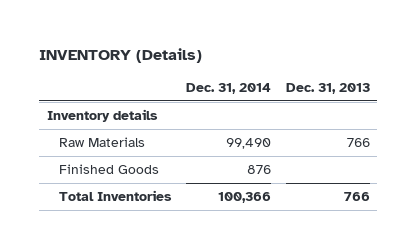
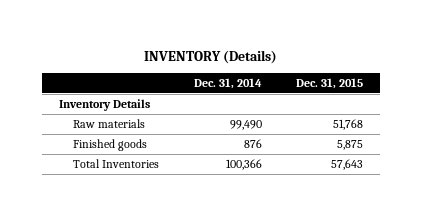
- | Dec. 31, 2014 | Dec. 31, 2013
+ | Dec. 31, 2014 | Dec. 31, 2015
- Inventory details
- Raw Materials | 99,490 | 766
- Finished Goods | 876 |
+ Inventory Details
+ Raw materials | 99,490 | 51,768
+ Finished goods | 876 | 5,875

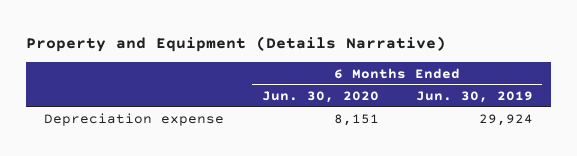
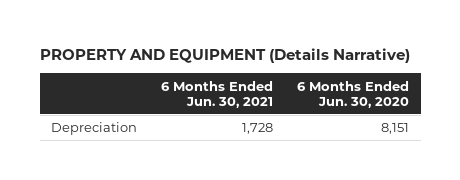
- Property and Equipment (Details Narrative)
+ PROPERTY AND EQUIPMENT (Details Narrative)
- | 6 Months Ended Jun. 30, 2020 | 6 Months Ended Jun. 30, 2019
+ | 6 Months Ended Jun. 30, 2021 | 6 Months Ended Jun. 30, 2020
- Depreciation expense | 8,151 | 29,924
+ Depreciation | 1,728 | 8,151

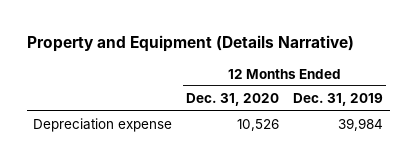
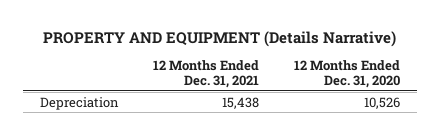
- Property and Equipment (Details Narrative)
+ PROPERTY AND EQUIPMENT (Details Narrative)
- | 12 Months Ended Dec. 31, 2020 | 12 Months Ended Dec. 31, 2019
+ | 12 Months Ended Dec. 31, 2021 | 12 Months Ended Dec. 31, 2020
- Depreciation expense | 10,526 | 39,984
+ Depreciation | 15,438 | 10,526

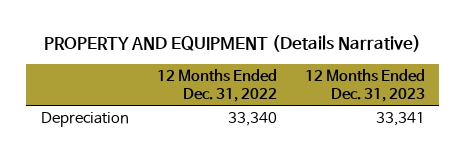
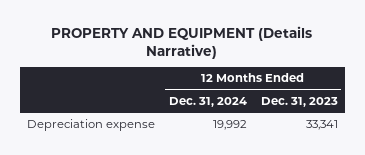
- | 12 Months Ended Dec. 31, 2022 | 12 Months Ended Dec. 31, 2023
+ | 12 Months Ended Dec. 31, 2024 | 12 Months Ended Dec. 31, 2023
- Depreciation | 33,340 | 33,341
+ Depreciation expense | 19,992 | 33,341

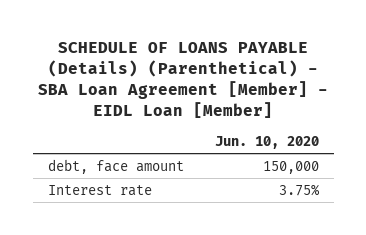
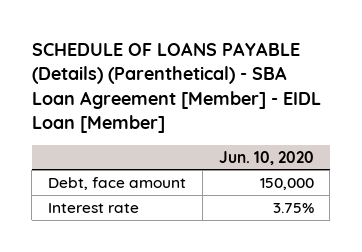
- debt, face amount | 150,000
+ Debt, face amount | 150,000

